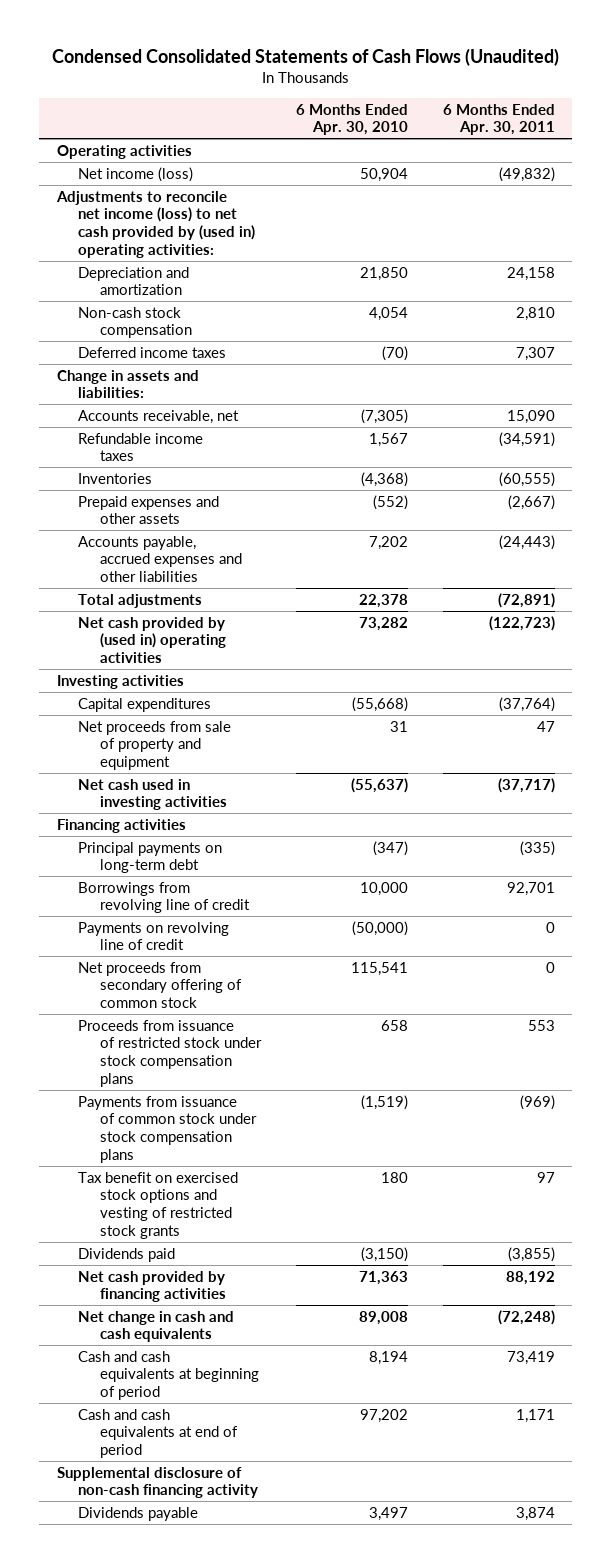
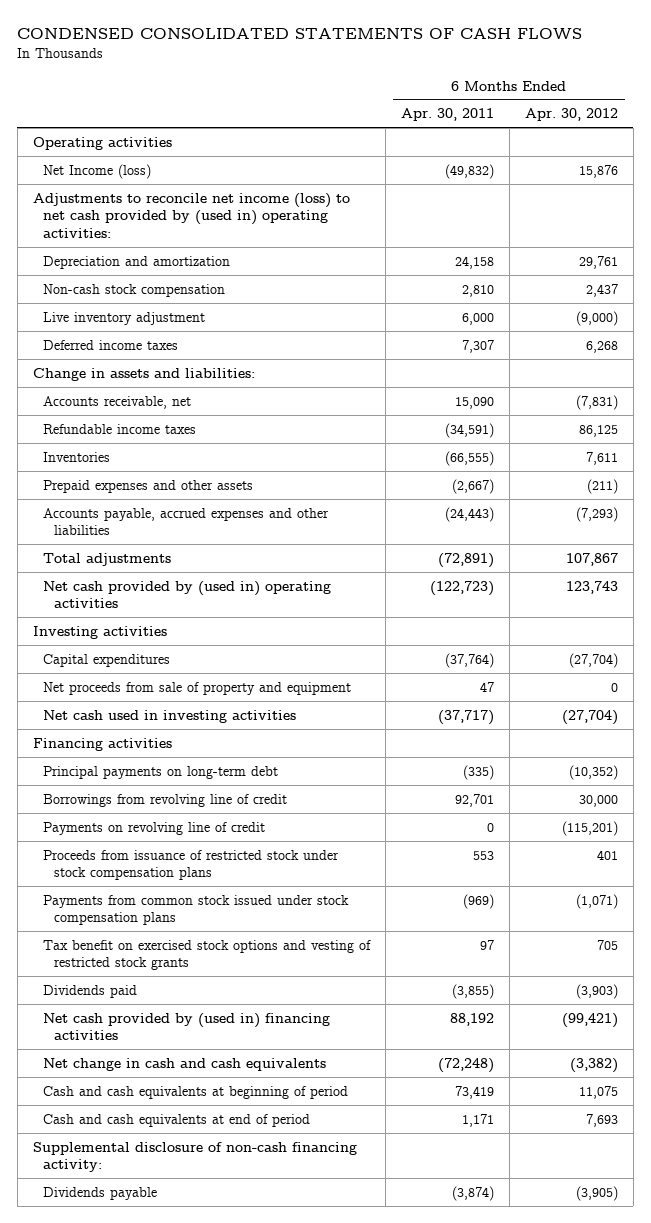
- Condensed Consolidated Statements of Cash Flows (Unaudited)
+ CONDENSED CONSOLIDATED STATEMENTS OF CASH FLOWS
- | 6 Months Ended Apr. 30, 2010 | 6 Months Ended Apr. 30, 2011
+ | 6 Months Ended Apr. 30, 2011 | 6 Months Ended Apr. 30, 2012
- Net income (loss) | 50,904 | (49,832)
+ Net Income (loss) | (49,832) | 15,876
+ Live inventory adjustment | 6,000 | (9,000)
- Inventories | (4,368) | (60,555)
+ Inventories | (66,555) | 7,611
- Net proceeds from secondary offering of common stock | 115,541 | 0
- Payments from issuance of common stock under stock compensation plans | (1,519) | (969)
+ Payments from common stock issued under stock compensation plans | (969) | (1,071)
- Net cash provided by financing activities | 71,363 | 88,192
+ Net cash provided by (used in) financing activities | 88,192 | (99,421)
- Supplemental disclosure of non-cash financing activity
- Dividends payable | 3,497 | 3,874
+ Supplemental disclosure of non-cash financing activity:
+ Dividends payable | (3,874) | (3,905)

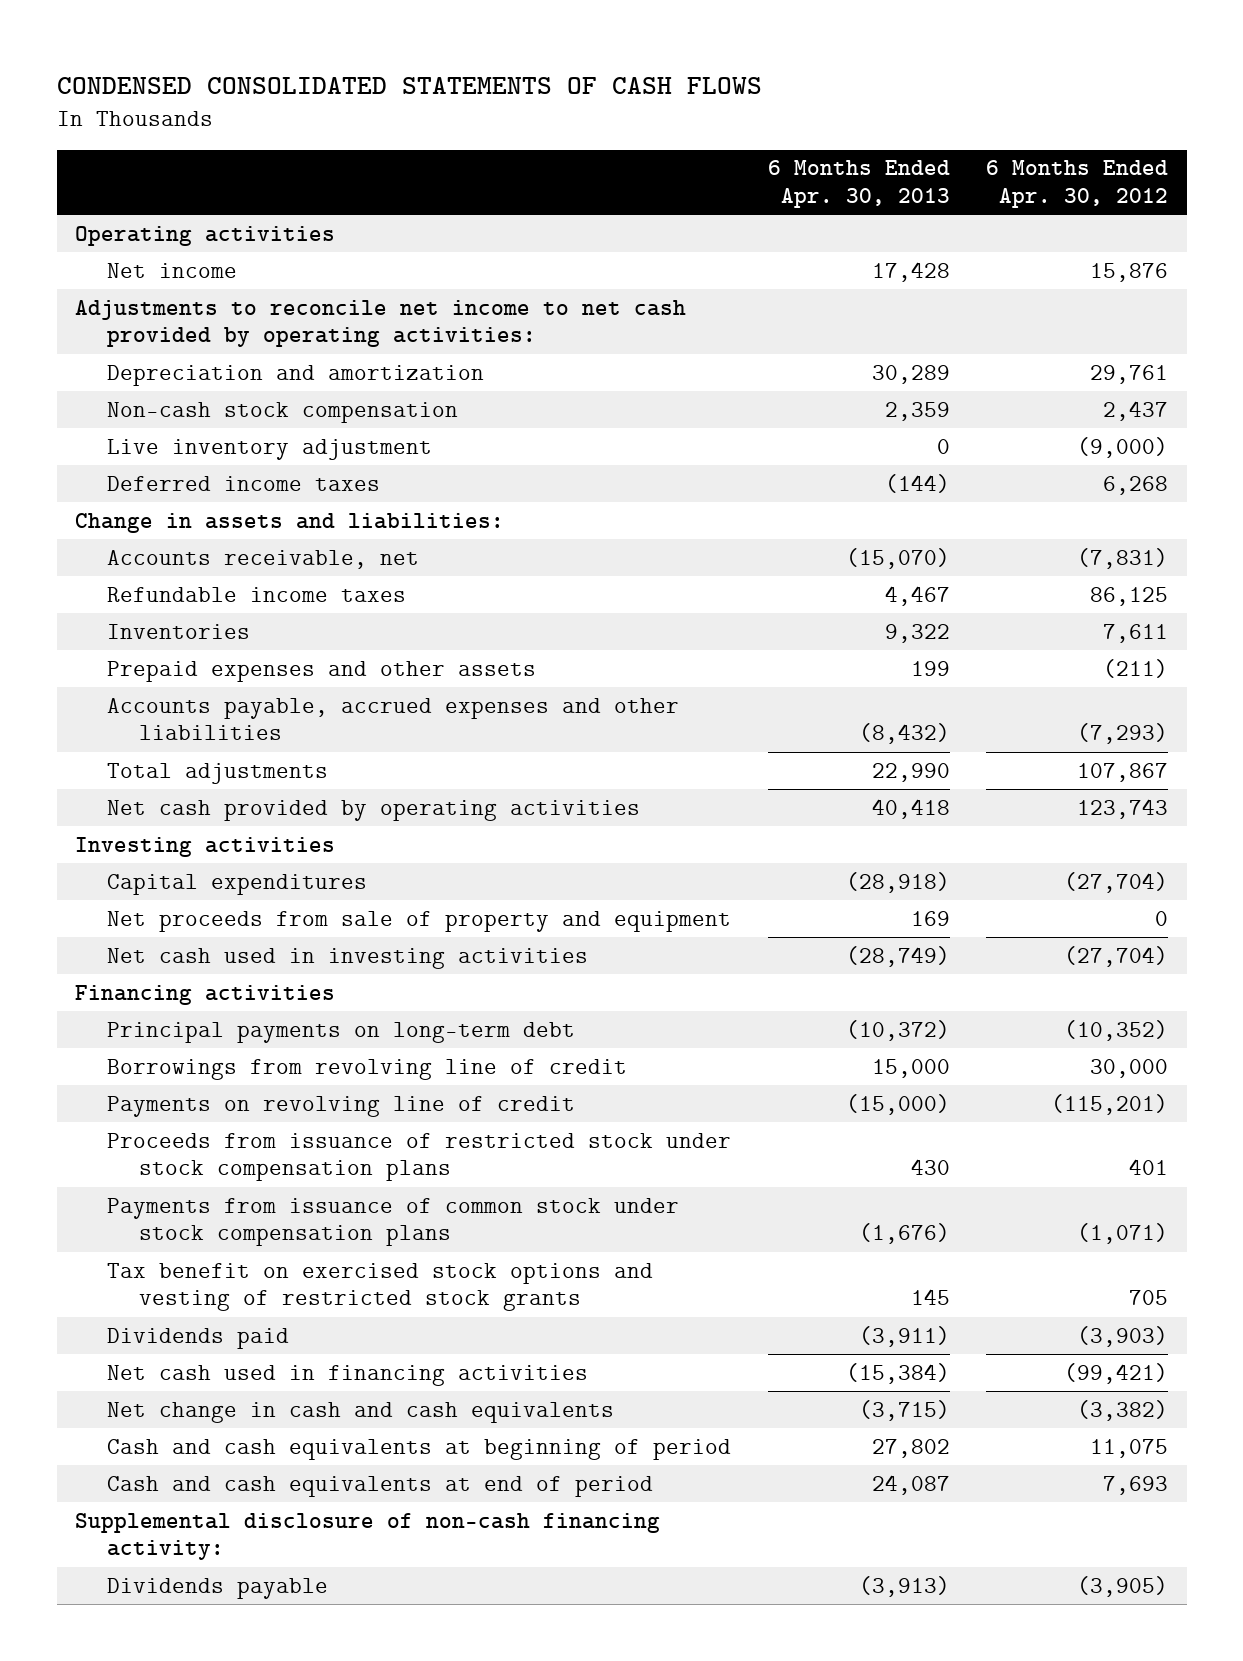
- | 6 Months Ended Apr. 30, 2011 | 6 Months Ended Apr. 30, 2012
+ | 6 Months Ended Apr. 30, 2013 | 6 Months Ended Apr. 30, 2012
- Net Income (loss) | (49,832) | 15,876
- Adjustments to reconcile net income (loss) to net cash provided by (used in) operating activities:
+ Net income | 17,428 | 15,876
+ Adjustments to reconcile net income to net cash provided by operating activities:
- Net cash provided by (used in) operating activities | (122,723) | 123,743
+ Net cash provided by operating activities | 40,418 | 123,743
- Payments from common stock issued under stock compensation plans | (969) | (1,071)
+ Payments from issuance of common stock under stock compensation plans | (1,676) | (1,071)
- Net cash provided by (used in) financing activities | 88,192 | (99,421)
+ Net cash used in financing activities | (15,384) | (99,421)

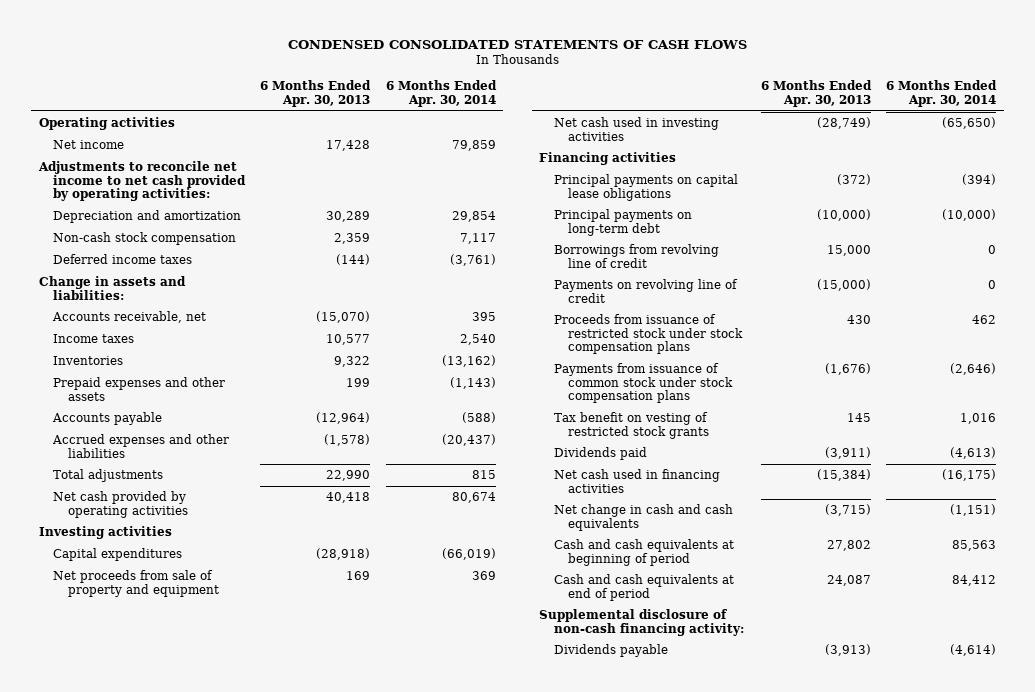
- | 6 Months Ended Apr. 30, 2013 | 6 Months Ended Apr. 30, 2012
+ | 6 Months Ended Apr. 30, 2013 | 6 Months Ended Apr. 30, 2014
- Live inventory adjustment | 0 | (9,000)
- Refundable income taxes | 4,467 | 86,125
+ Income taxes | 10,577 | 2,540
- Accounts payable, accrued expenses and other liabilities | (8,432) | (7,293)
+ Accounts payable | (12,964) | (588)
+ Accrued expenses and other liabilities | (1,578) | (20,437)
- Principal payments on long-term debt | (10,372) | (10,352)
+ Principal payments on capital lease obligations | (372) | (394)
+ Principal payments on long-term debt | (10,000) | (10,000)
- Tax benefit on exercised stock options and vesting of restricted stock grants | 145 | 705
+ Tax benefit on vesting of restricted stock grants | 145 | 1,016

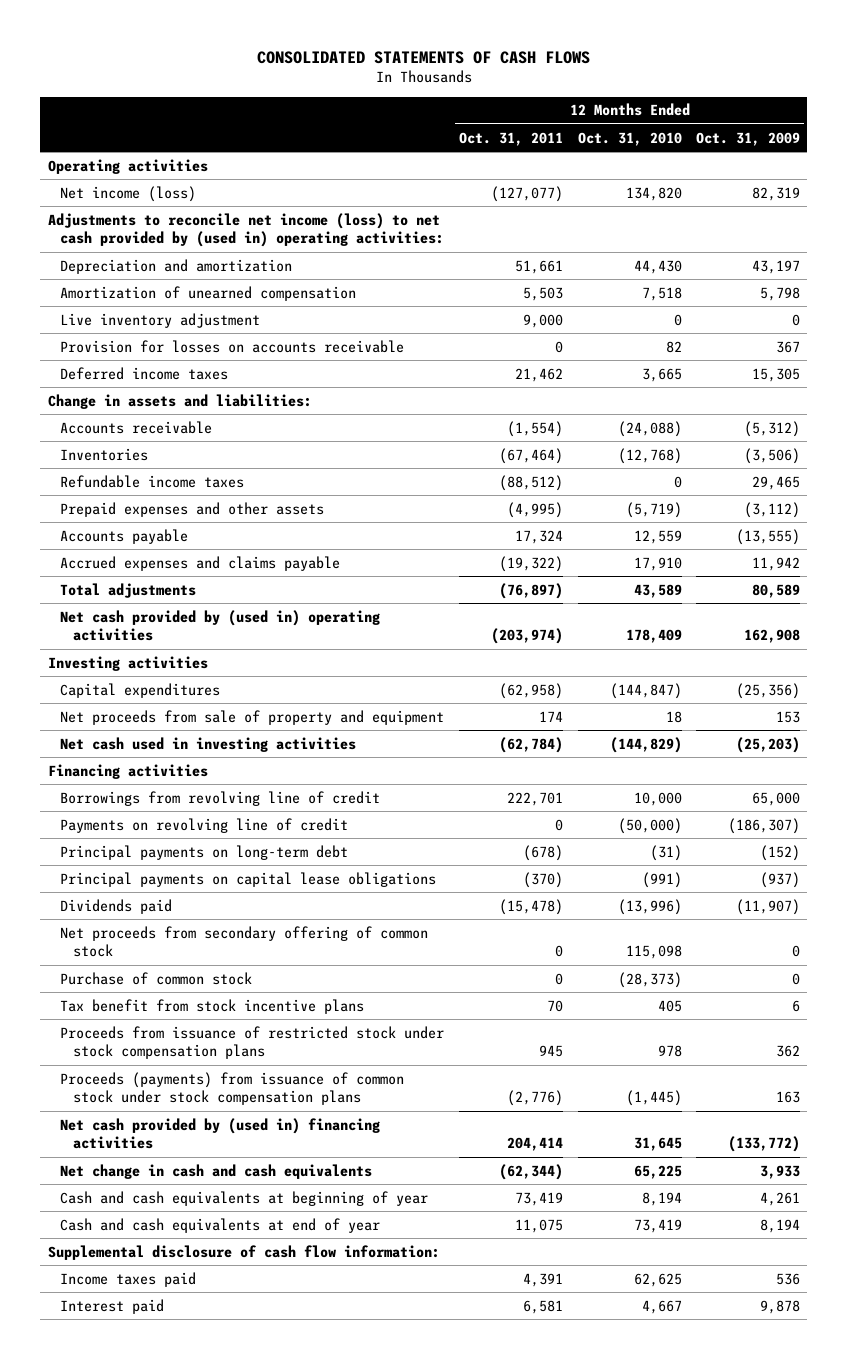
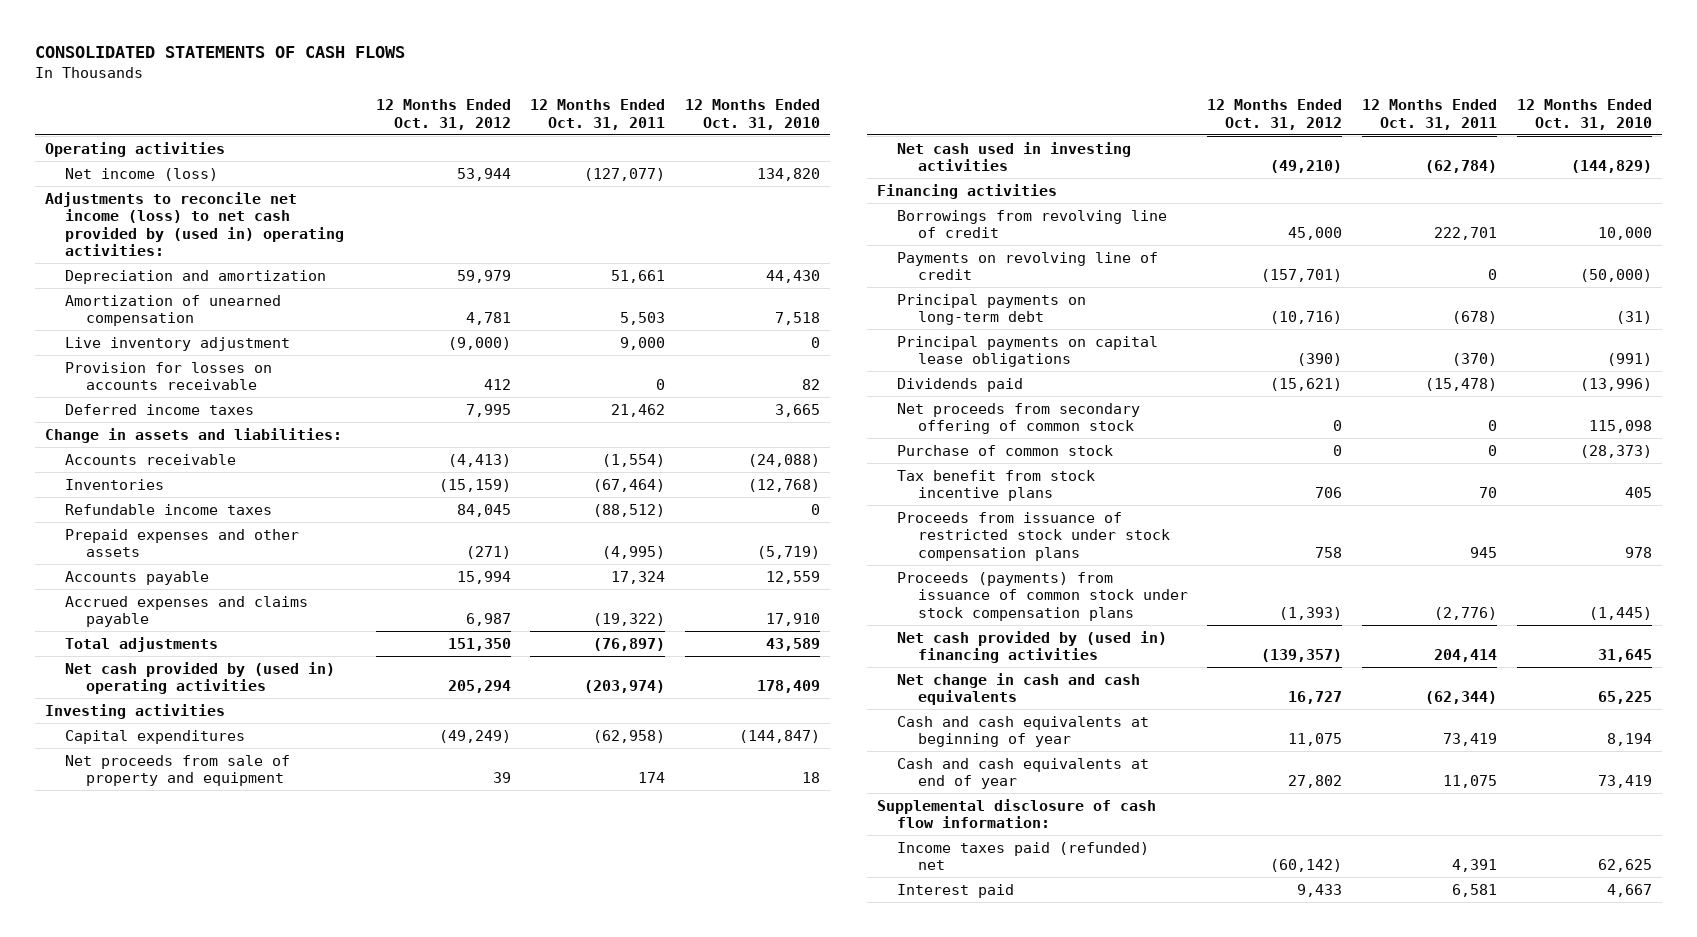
- | 12 Months Ended Oct. 31, 2011 | 12 Months Ended Oct. 31, 2010 | 12 Months Ended Oct. 31, 2009
+ | 12 Months Ended Oct. 31, 2012 | 12 Months Ended Oct. 31, 2011 | 12 Months Ended Oct. 31, 2010
- Income taxes paid | 4,391 | 62,625 | 536
+ Income taxes paid (refunded) net | (60,142) | 4,391 | 62,625

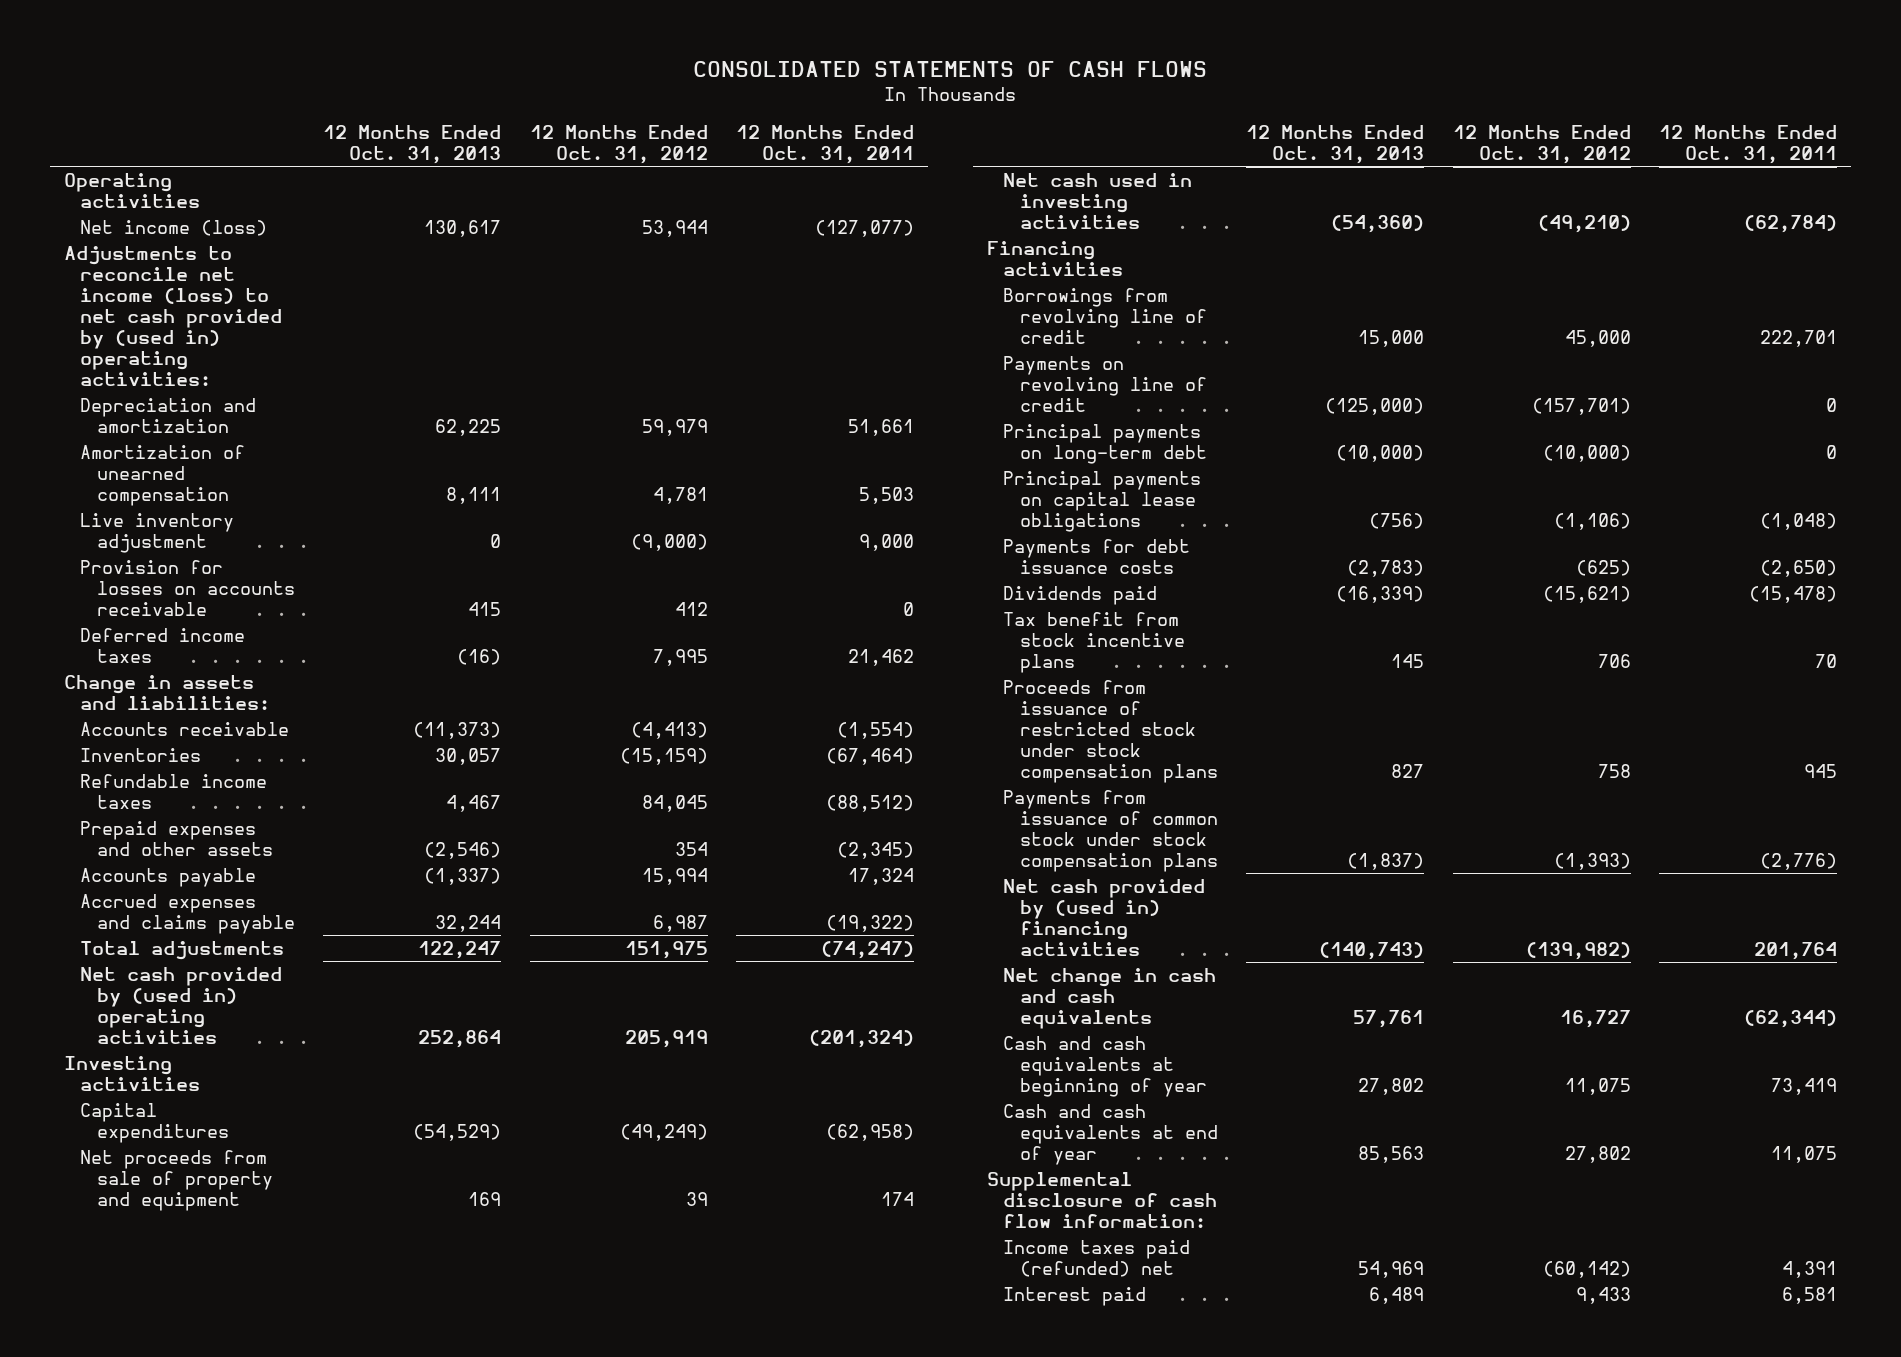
- | 12 Months Ended Oct. 31, 2012 | 12 Months Ended Oct. 31, 2011 | 12 Months Ended Oct. 31, 2010
+ | 12 Months Ended Oct. 31, 2013 | 12 Months Ended Oct. 31, 2012 | 12 Months Ended Oct. 31, 2011
- Prepaid expenses and other assets | (271) | (4,995) | (5,719)
+ Prepaid expenses and other assets | (2,546) | 354 | (2,345)
- Total adjustments | 151,350 | (76,897) | 43,589
- Net cash provided by (used in) operating activities | 205,294 | (203,974) | 178,409
+ Total adjustments | 122,247 | 151,975 | (74,247)
+ Net cash provided by (used in) operating activities | 252,864 | 205,919 | (201,324)
- Principal payments on long-term debt | (10,716) | (678) | (31)
- Principal payments on capital lease obligations | (390) | (370) | (991)
+ Principal payments on long-term debt | (10,000) | (10,000) | 0
+ Principal payments on capital lease obligations | (756) | (1,106) | (1,048)
+ Payments for debt issuance costs | (2,783) | (625) | (2,650)
- Net proceeds from secondary offering of common stock | 0 | 0 | 115,098
- Purchase of common stock | 0 | 0 | (28,373)
- Proceeds (payments) from issuance of common stock under stock compensation plans | (1,393) | (2,776) | (1,445)
- Net cash provided by (used in) financing activities | (139,357) | 204,414 | 31,645
+ Payments from issuance of common stock under stock compensation plans | (1,837) | (1,393) | (2,776)
+ Net cash provided by (used in) financing activities | (140,743) | (139,982) | 201,764

